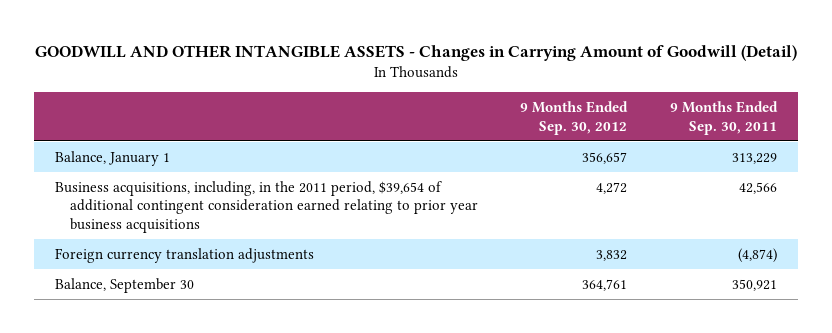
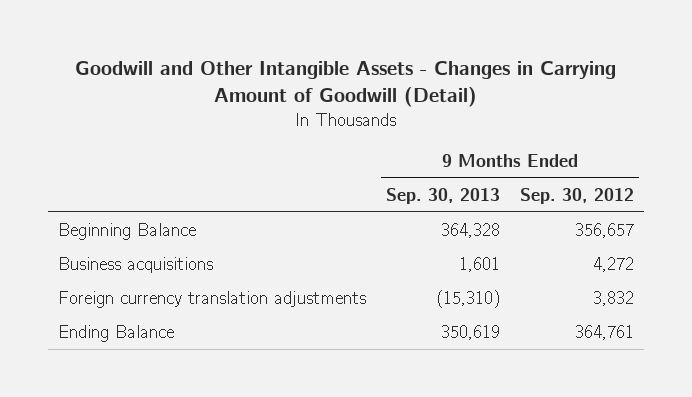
- GOODWILL AND OTHER INTANGIBLE ASSETS - Changes in Carrying Amount of Goodwill (Detail)
+ Goodwill and Other Intangible Assets - Changes in Carrying Amount of Goodwill (Detail)
- | 9 Months Ended Sep. 30, 2012 | 9 Months Ended Sep. 30, 2011
+ | 9 Months Ended Sep. 30, 2013 | 9 Months Ended Sep. 30, 2012
- Balance, January 1 | 356,657 | 313,229
- Business acquisitions, including, in the 2011 period, $39,654 of additional contingent consideration earned relating to prior year business acquisitions | 4,272 | 42,566
+ Beginning Balance | 364,328 | 356,657
+ Business acquisitions | 1,601 | 4,272
- Balance, September 30 | 364,761 | 350,921
+ Ending Balance | 350,619 | 364,761

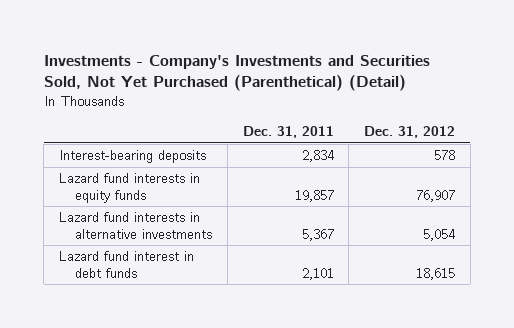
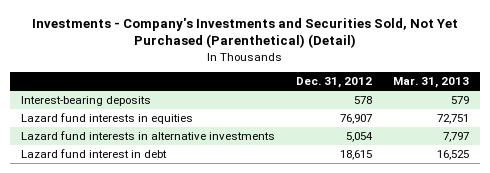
- | Dec. 31, 2011 | Dec. 31, 2012
+ | Dec. 31, 2012 | Mar. 31, 2013
- Lazard fund interests in equity funds | 19,857 | 76,907
+ Lazard fund interests in equities | 76,907 | 72,751
- Lazard fund interest in debt funds | 2,101 | 18,615
+ Lazard fund interest in debt | 18,615 | 16,525

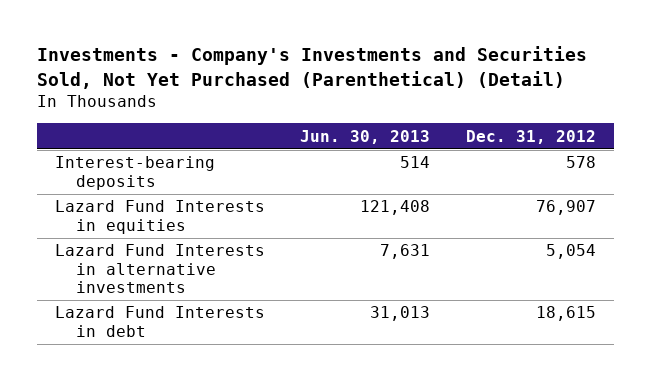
- | Dec. 31, 2012 | Mar. 31, 2013
+ | Jun. 30, 2013 | Dec. 31, 2012
- Lazard fund interests in equities | 76,907 | 72,751
- Lazard fund interests in alternative investments | 5,054 | 7,797
- Lazard fund interest in debt | 18,615 | 16,525
+ Lazard Fund Interests in equities | 121,408 | 76,907
+ Lazard Fund Interests in alternative investments | 7,631 | 5,054
+ Lazard Fund Interests in debt | 31,013 | 18,615

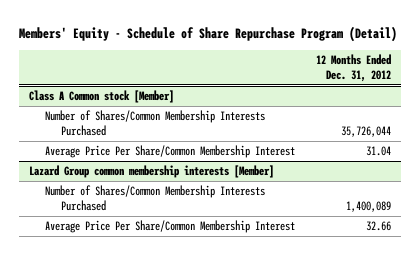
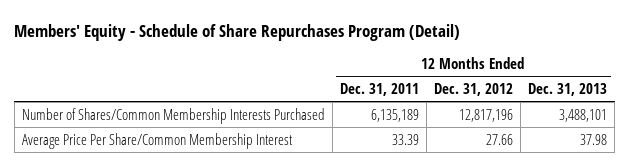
- Members' Equity - Schedule of Share Repurchase Program (Detail)
+ Members' Equity - Schedule of Share Repurchases Program (Detail)
- | 12 Months Ended Dec. 31, 2012
+ | 12 Months Ended Dec. 31, 2011 | 12 Months Ended Dec. 31, 2012 | 12 Months Ended Dec. 31, 2013
- Class A Common stock [Member]
- Number of Shares/Common Membership Interests Purchased | 35,726,044
- Average Price Per Share/Common Membership Interest | 31.04
- Lazard Group common membership interests [Member]
- Number of Shares/Common Membership Interests Purchased | 1,400,089
- Average Price Per Share/Common Membership Interest | 32.66
+ Number of Shares/Common Membership Interests Purchased | 6,135,189 | 12,817,196 | 3,488,101
+ Average Price Per Share/Common Membership Interest | 33.39 | 27.66 | 37.98

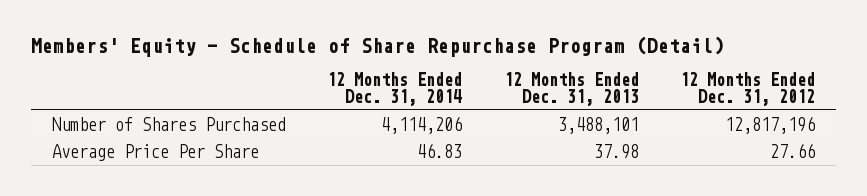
- Members' Equity - Schedule of Share Repurchases Program (Detail)
+ Members' Equity - Schedule of Share Repurchase Program (Detail)
- | 12 Months Ended Dec. 31, 2011 | 12 Months Ended Dec. 31, 2012 | 12 Months Ended Dec. 31, 2013
+ | 12 Months Ended Dec. 31, 2014 | 12 Months Ended Dec. 31, 2013 | 12 Months Ended Dec. 31, 2012
- Number of Shares/Common Membership Interests Purchased | 6,135,189 | 12,817,196 | 3,488,101
- Average Price Per Share/Common Membership Interest | 33.39 | 27.66 | 37.98
+ Number of Shares Purchased | 4,114,206 | 3,488,101 | 12,817,196
+ Average Price Per Share | 46.83 | 37.98 | 27.66

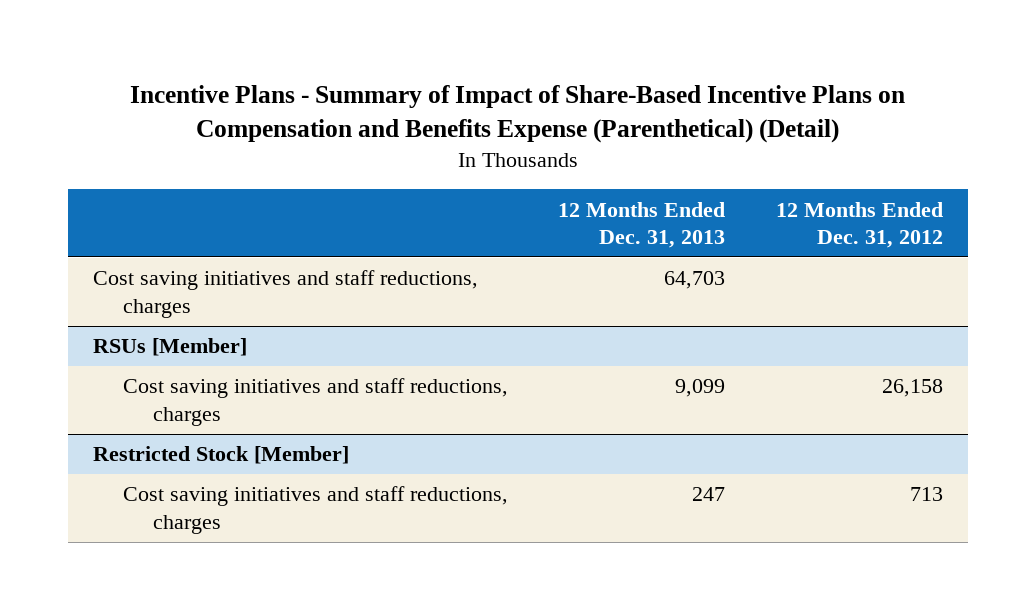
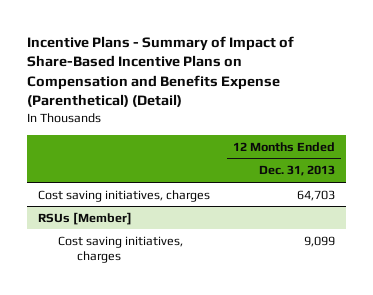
- | 12 Months Ended Dec. 31, 2013 | 12 Months Ended Dec. 31, 2012
+ | 12 Months Ended Dec. 31, 2013
- Cost saving initiatives and staff reductions, charges | 64,703 |
+ Cost saving initiatives, charges | 64,703
@ RSUs [Member]
- Cost saving initiatives and staff reductions, charges | 9,099 | 26,158
- Restricted Stock [Member]
- Cost saving initiatives and staff reductions, charges | 247 | 713
@ RSUs [Member]
+ Cost saving initiatives, charges | 9,099

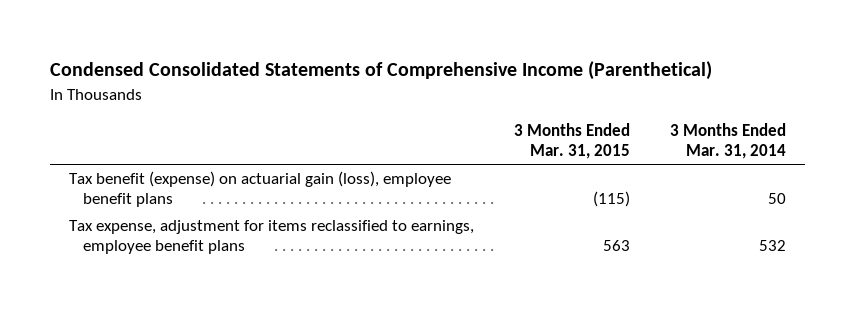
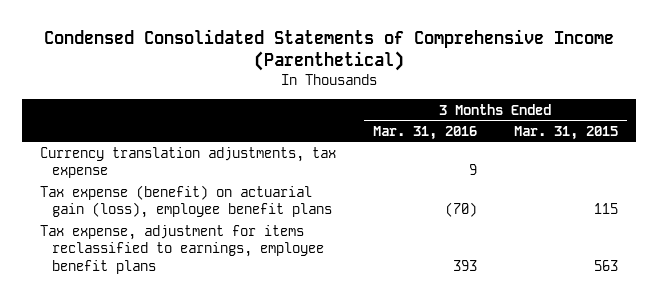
- | 3 Months Ended Mar. 31, 2015 | 3 Months Ended Mar. 31, 2014
+ | 3 Months Ended Mar. 31, 2016 | 3 Months Ended Mar. 31, 2015
- Tax benefit (expense) on actuarial gain (loss), employee benefit plans | (115) | 50
+ Currency translation adjustments, tax expense | 9 |
+ Tax expense (benefit) on actuarial gain (loss), employee benefit plans | (70) | 115

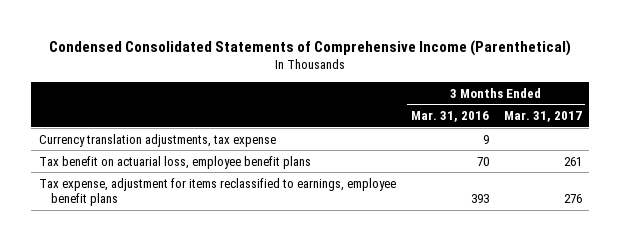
- | 3 Months Ended Mar. 31, 2016 | 3 Months Ended Mar. 31, 2015
+ | 3 Months Ended Mar. 31, 2016 | 3 Months Ended Mar. 31, 2017
- Tax expense (benefit) on actuarial gain (loss), employee benefit plans | (70) | 115
+ Tax benefit on actuarial loss, employee benefit plans | 70 | 261

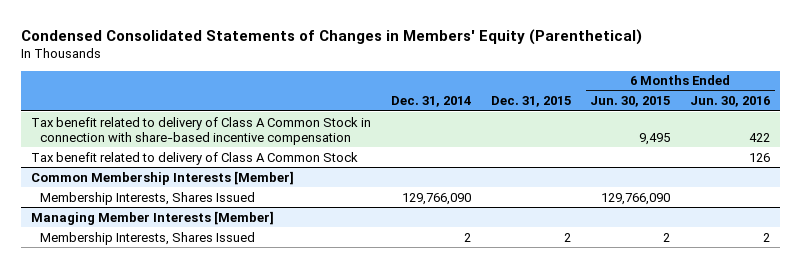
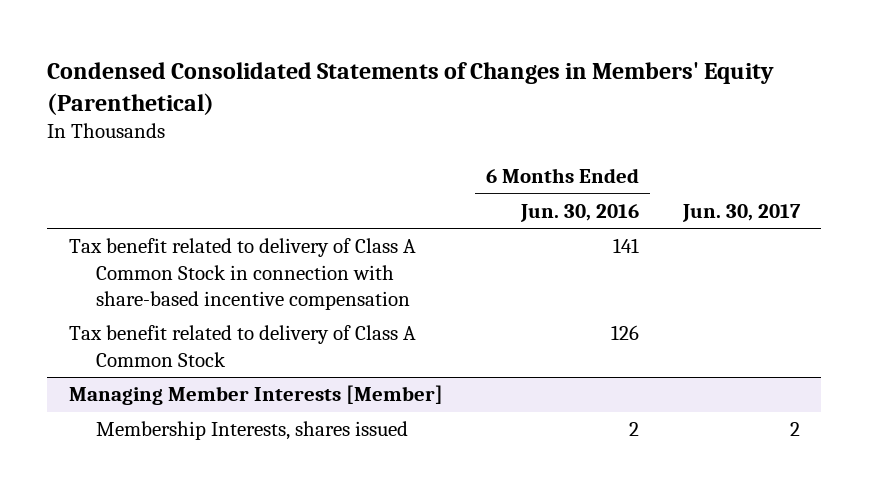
- | Dec. 31, 2014 | Dec. 31, 2015 | 6 Months Ended Jun. 30, 2015 | 6 Months Ended Jun. 30, 2016
+ | 6 Months Ended Jun. 30, 2016 | Jun. 30, 2017
- Tax benefit related to delivery of Class A Common Stock in connection with share-based incentive compensation | | | 9,495 | 422
+ Tax benefit related to delivery of Class A Common Stock in connection with share-based incentive compensation | 141 |
- Common Membership Interests [Member]
- Membership Interests, Shares Issued | 129,766,090 | | 129,766,090 |
@ Managing Member Interests [Member]
- Membership Interests, Shares Issued | 2 | 2 | 2 | 2
+ Membership Interests, shares issued | 2 | 2

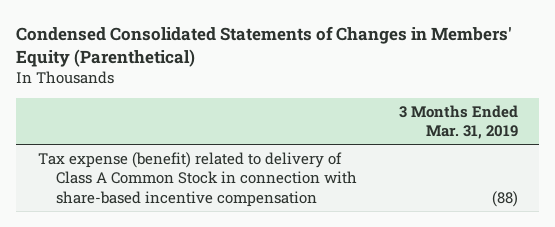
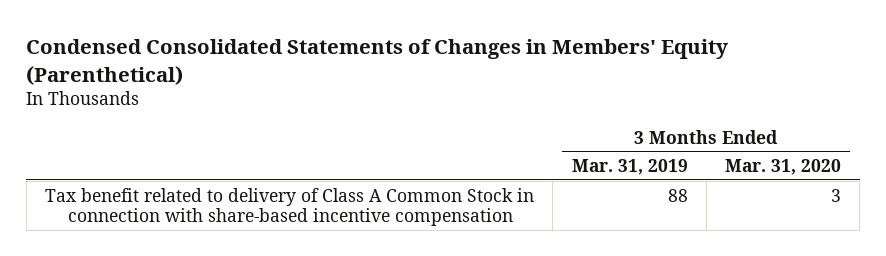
- | 3 Months Ended Mar. 31, 2019
+ | 3 Months Ended Mar. 31, 2019 | 3 Months Ended Mar. 31, 2020
- Tax expense (benefit) related to delivery of Class A Common Stock in connection with share-based incentive compensation | (88)
+ Tax benefit related to delivery of Class A Common Stock in connection with share-based incentive compensation | 88 | 3

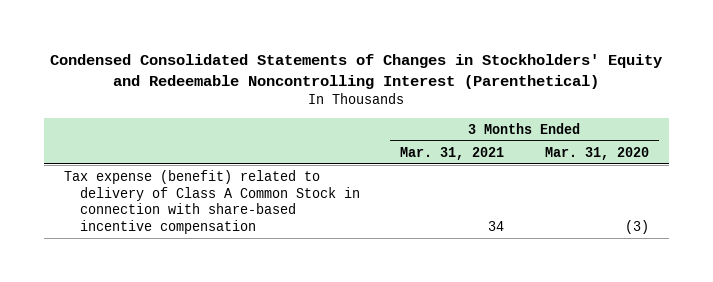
- Condensed Consolidated Statements of Changes in Members' Equity (Parenthetical)
+ Condensed Consolidated Statements of Changes in Stockholders' Equity and Redeemable Noncontrolling Interest (Parenthetical)
- | 3 Months Ended Mar. 31, 2019 | 3 Months Ended Mar. 31, 2020
+ | 3 Months Ended Mar. 31, 2021 | 3 Months Ended Mar. 31, 2020
- Tax benefit related to delivery of Class A Common Stock in connection with share-based incentive compensation | 88 | 3
+ Tax expense (benefit) related to delivery of Class A Common Stock in connection with share-based incentive compensation | 34 | (3)

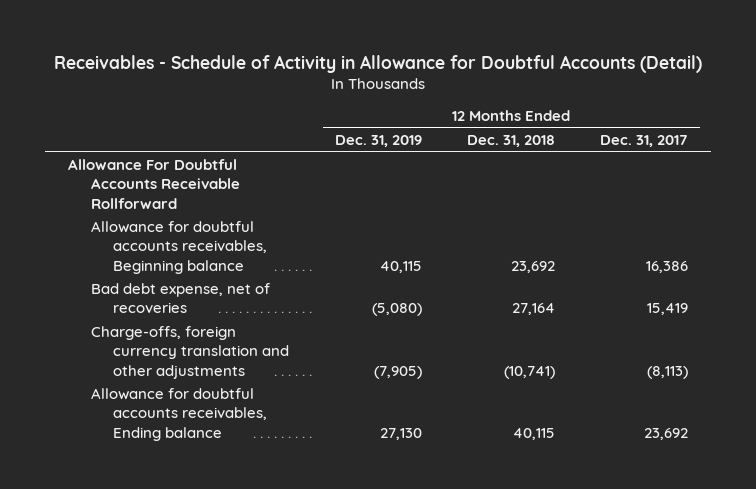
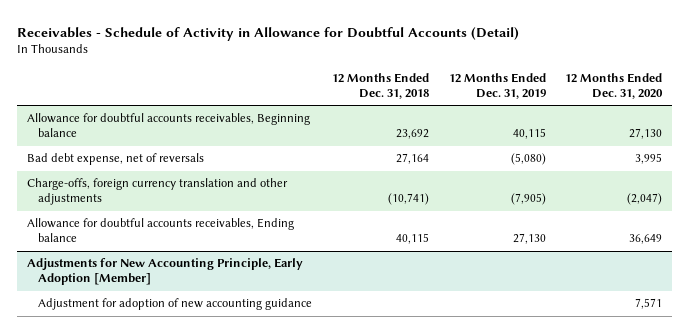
- | 12 Months Ended Dec. 31, 2019 | 12 Months Ended Dec. 31, 2018 | 12 Months Ended Dec. 31, 2017
+ | 12 Months Ended Dec. 31, 2018 | 12 Months Ended Dec. 31, 2019 | 12 Months Ended Dec. 31, 2020
- Allowance For Doubtful Accounts Receivable Rollforward
- Bad debt expense, net of recoveries | (5,080) | 27,164 | 15,419
+ Bad debt expense, net of reversals | 27,164 | (5,080) | 3,995
+ Adjustments for New Accounting Principle, Early Adoption [Member]
+ Adjustment for adoption of new accounting guidance | | | 7,571

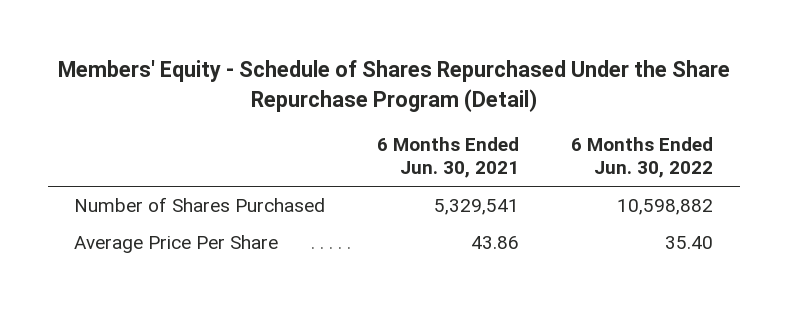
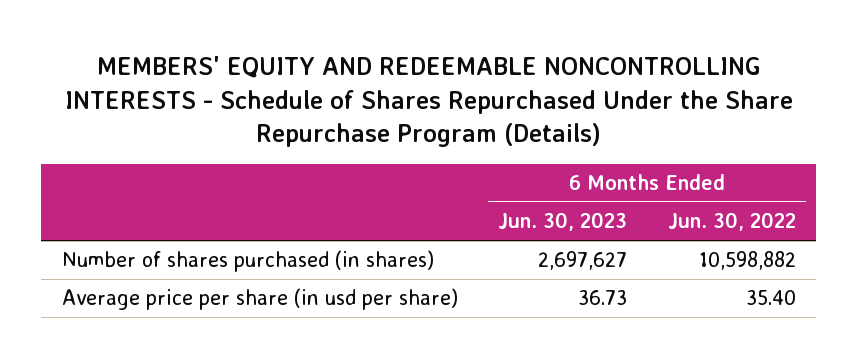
- Members' Equity - Schedule of Shares Repurchased Under the Share Repurchase Program (Detail)
+ MEMBERS' EQUITY AND REDEEMABLE NONCONTROLLING INTERESTS - Schedule of Shares Repurchased Under the Share Repurchase Program (Details)
- | 6 Months Ended Jun. 30, 2021 | 6 Months Ended Jun. 30, 2022
+ | 6 Months Ended Jun. 30, 2023 | 6 Months Ended Jun. 30, 2022
- Number of Shares Purchased | 5,329,541 | 10,598,882
- Average Price Per Share | 43.86 | 35.40
+ Number of shares purchased (in shares) | 2,697,627 | 10,598,882
+ Average price per share (in usd per share) | 36.73 | 35.40

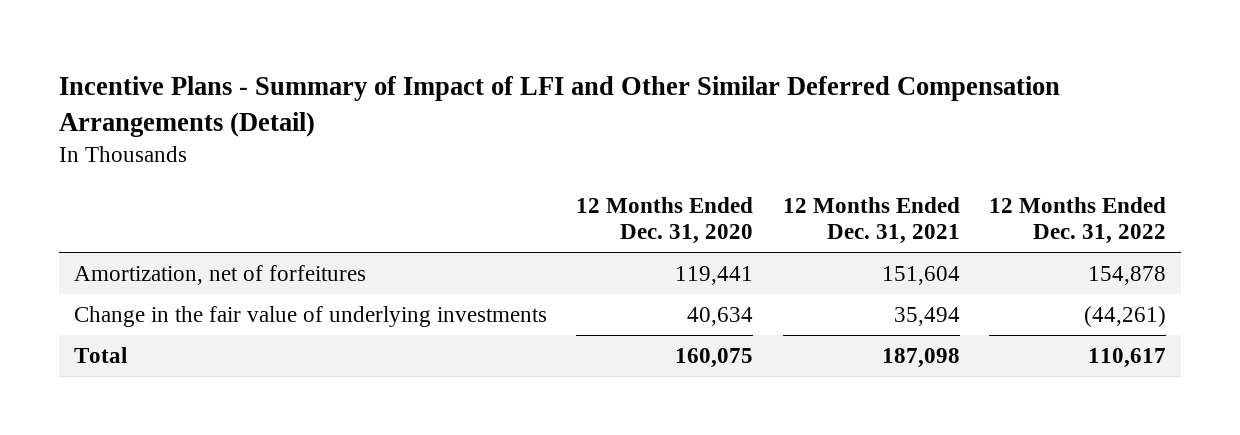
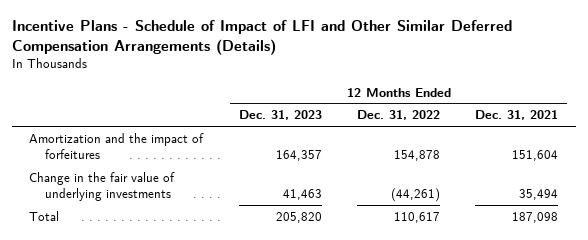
- Incentive Plans - Summary of Impact of LFI and Other Similar Deferred Compensation Arrangements (Detail)
+ Incentive Plans - Schedule of Impact of LFI and Other Similar Deferred Compensation Arrangements (Details)
- | 12 Months Ended Dec. 31, 2020 | 12 Months Ended Dec. 31, 2021 | 12 Months Ended Dec. 31, 2022
+ | 12 Months Ended Dec. 31, 2023 | 12 Months Ended Dec. 31, 2022 | 12 Months Ended Dec. 31, 2021
- Amortization, net of forfeitures | 119,441 | 151,604 | 154,878
+ Amortization and the impact of forfeitures | 164,357 | 154,878 | 151,604

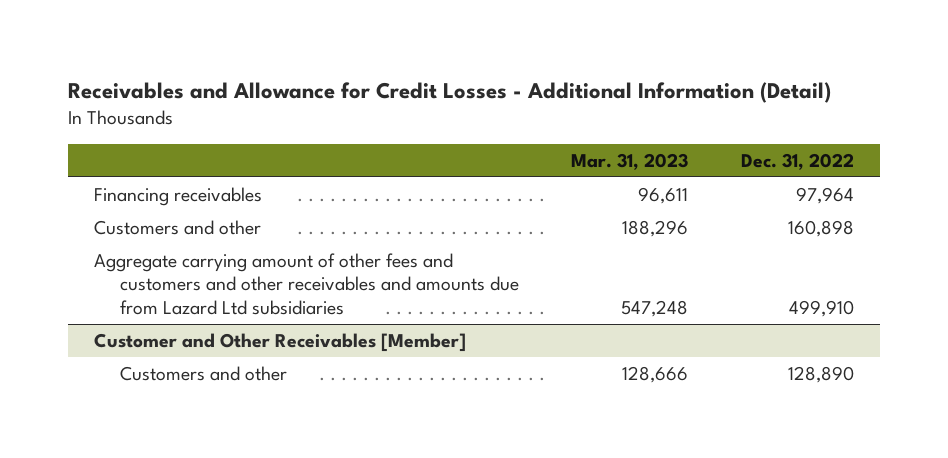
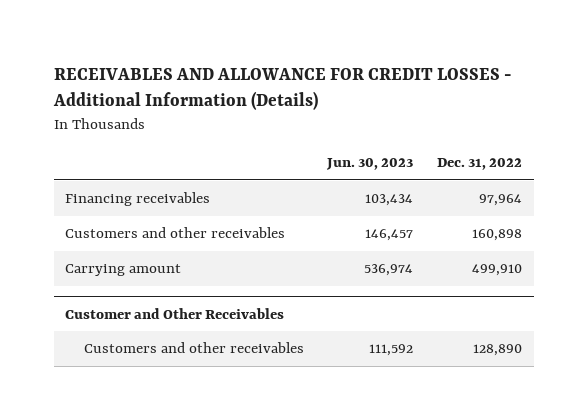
- Receivables and Allowance for Credit Losses - Additional Information (Detail)
+ RECEIVABLES AND ALLOWANCE FOR CREDIT LOSSES - Additional Information (Details)
- | Mar. 31, 2023 | Dec. 31, 2022
+ | Jun. 30, 2023 | Dec. 31, 2022
- Customers and other | 188,296 | 160,898
- Aggregate carrying amount of other fees and customers and other receivables and amounts due from Lazard Ltd subsidiaries | 547,248 | 499,910
- Customer and Other Receivables [Member]
- Customers and other | 128,666 | 128,890
+ Customers and other receivables | 146,457 | 160,898
+ Carrying amount | 536,974 | 499,910
+ Customer and Other Receivables
+ Customers and other receivables | 111,592 | 128,890

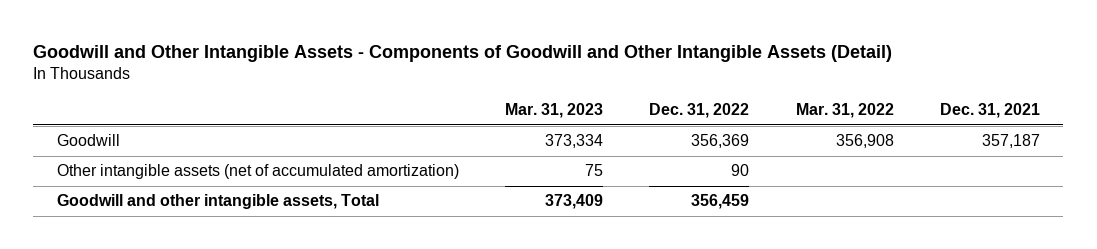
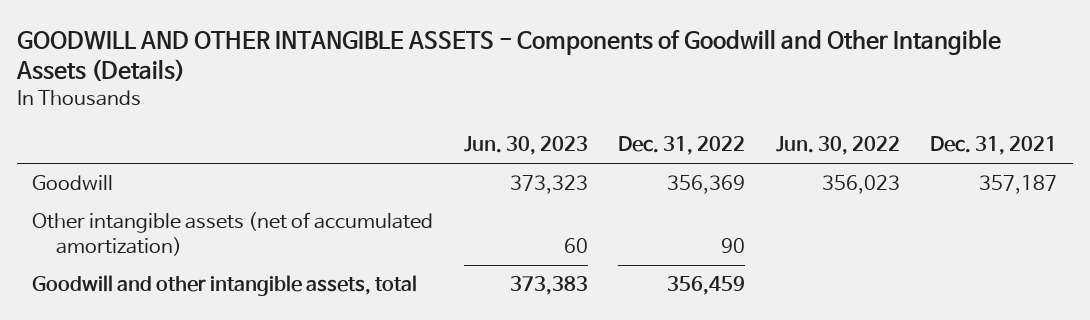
- Goodwill and Other Intangible Assets - Components of Goodwill and Other Intangible Assets (Detail)
+ GOODWILL AND OTHER INTANGIBLE ASSETS - Components of Goodwill and Other Intangible Assets (Details)
- | Mar. 31, 2023 | Dec. 31, 2022 | Mar. 31, 2022 | Dec. 31, 2021
+ | Jun. 30, 2023 | Dec. 31, 2022 | Jun. 30, 2022 | Dec. 31, 2021
- Goodwill and other intangible assets, Total | 373,409 | 356,459 | |
+ Goodwill and other intangible assets, total | 373,383 | 356,459 | |

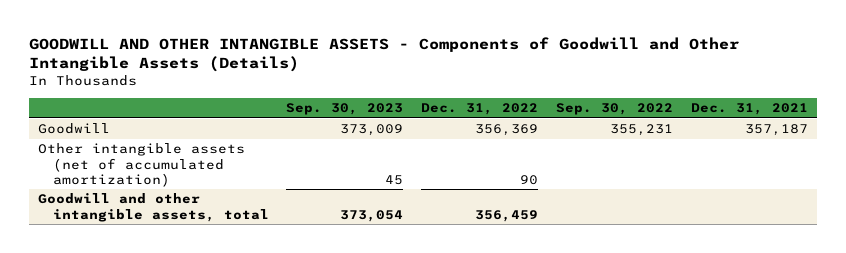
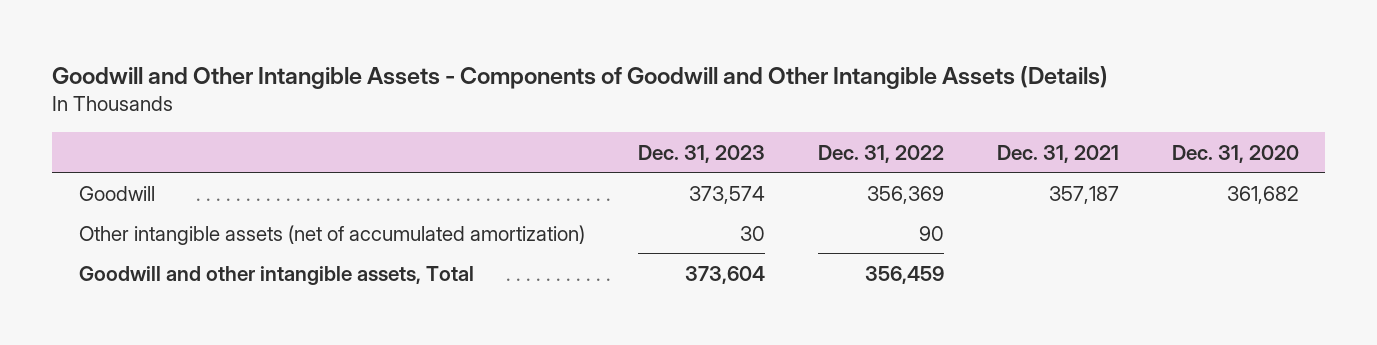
- GOODWILL AND OTHER INTANGIBLE ASSETS - Components of Goodwill and Other Intangible Assets (Details)
+ Goodwill and Other Intangible Assets - Components of Goodwill and Other Intangible Assets (Details)
- | Sep. 30, 2023 | Dec. 31, 2022 | Sep. 30, 2022 | Dec. 31, 2021
+ | Dec. 31, 2023 | Dec. 31, 2022 | Dec. 31, 2021 | Dec. 31, 2020
- Goodwill and other intangible assets, total | 373,054 | 356,459 | |
+ Goodwill and other intangible assets, Total | 373,604 | 356,459 | |

